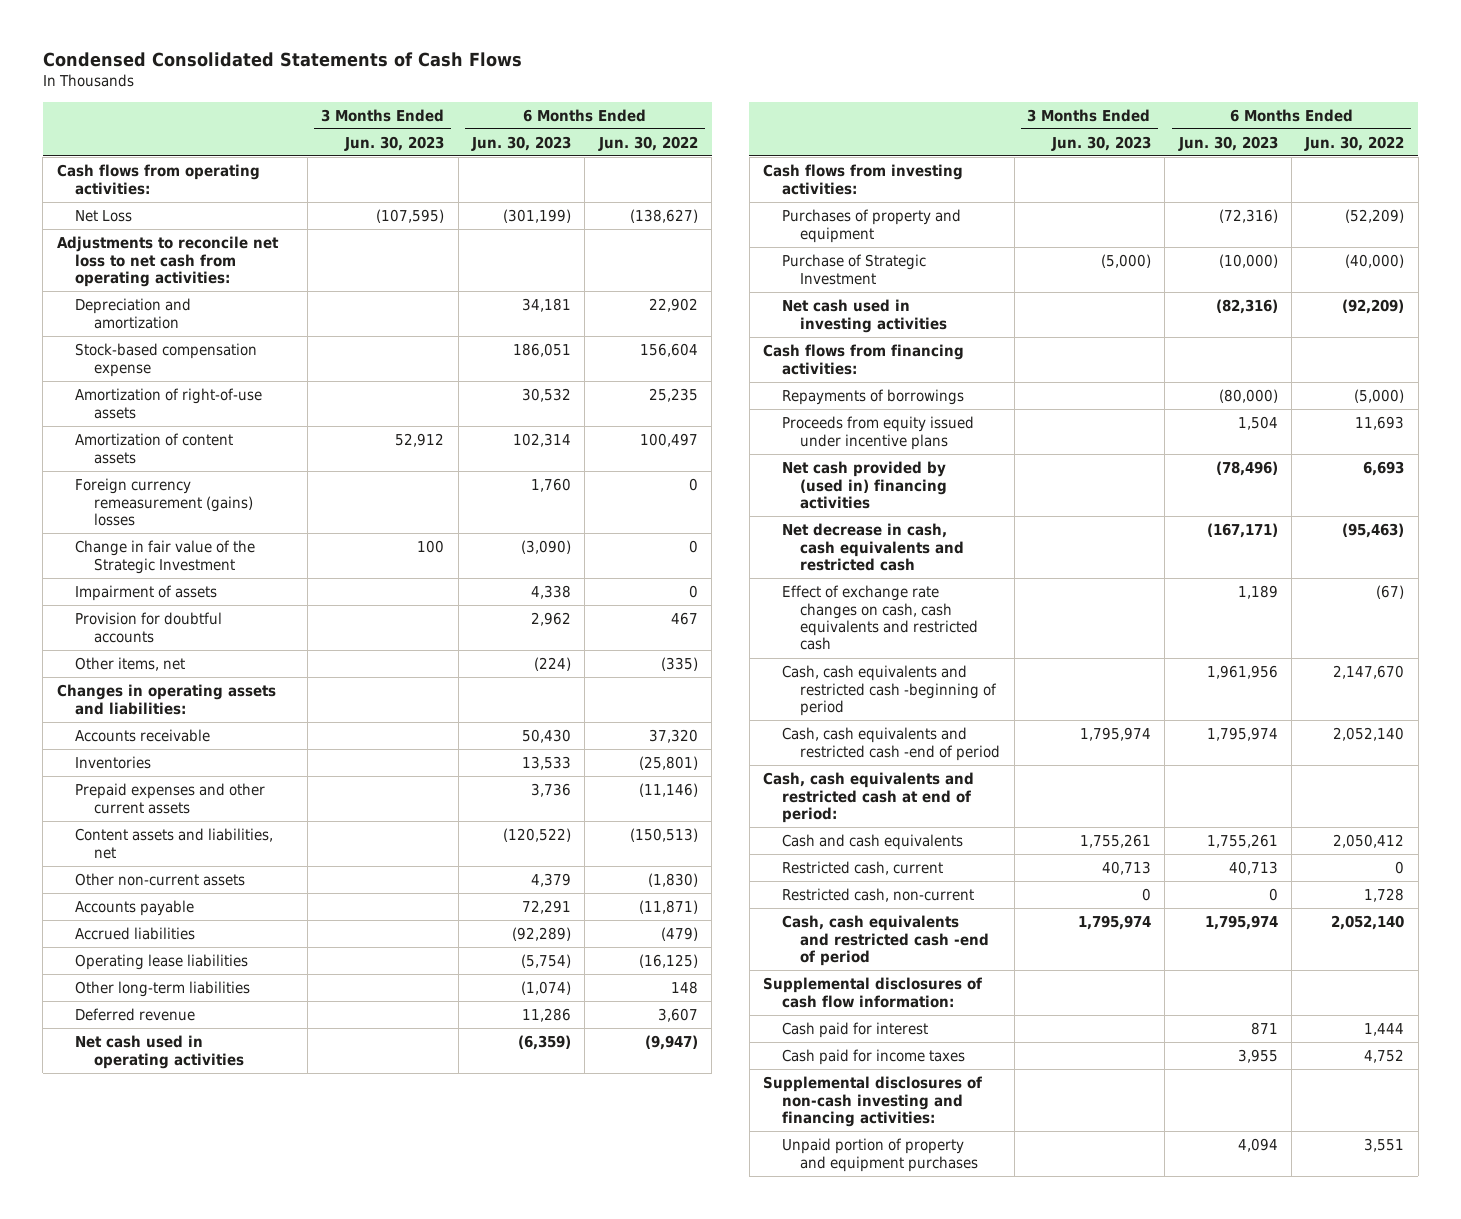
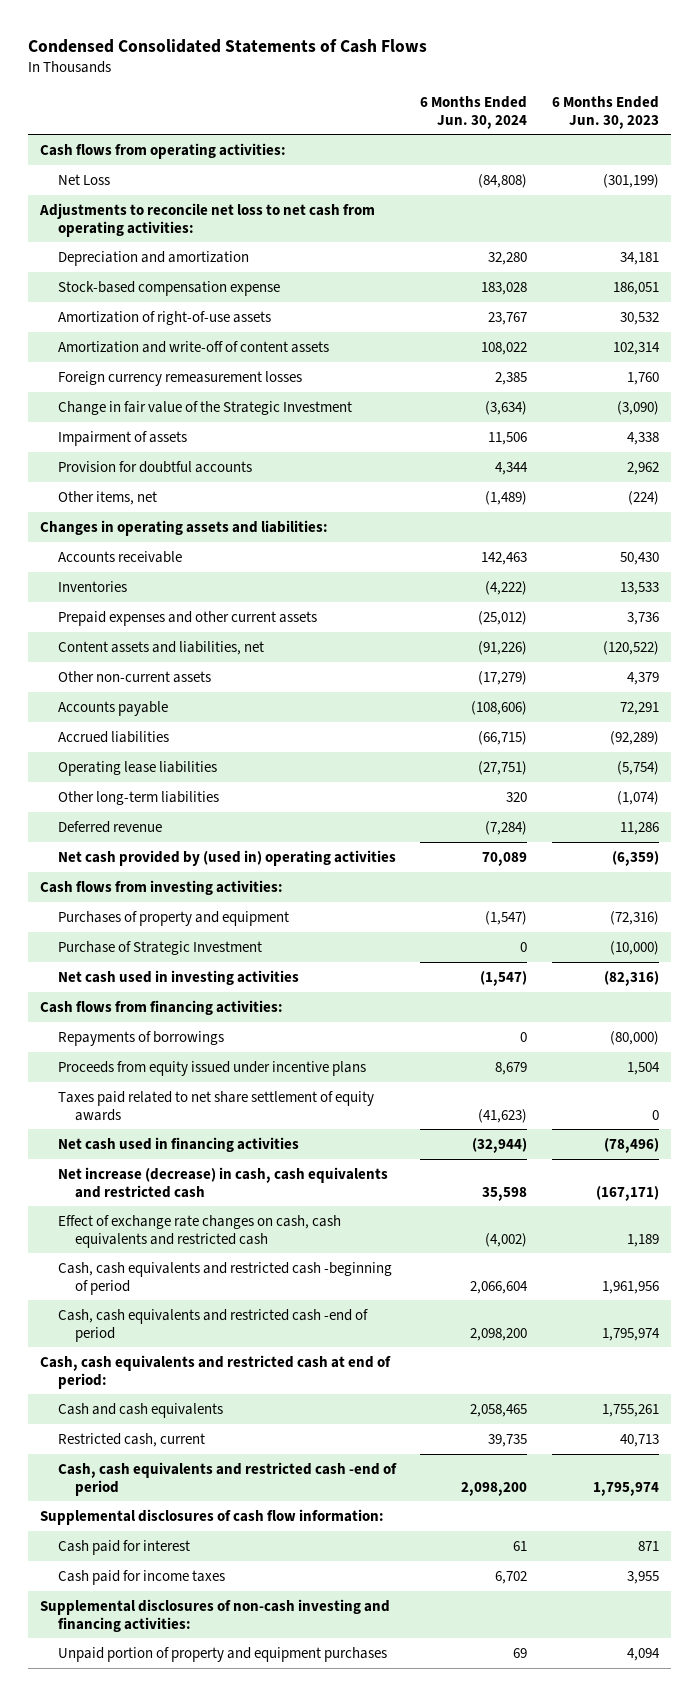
- | 3 Months Ended Jun. 30, 2023 | 6 Months Ended Jun. 30, 2023 | 6 Months Ended Jun. 30, 2022
+ | 6 Months Ended Jun. 30, 2024 | 6 Months Ended Jun. 30, 2023
- Amortization of content assets | 52,912 | 102,314 | 100,497
- Foreign currency remeasurement (gains) losses | | 1,760 | 0
+ Amortization and write-off of content assets | 108,022 | 102,314
+ Foreign currency remeasurement losses | 2,385 | 1,760
- Net cash used in operating activities | | (6,359) | (9,947)
+ Net cash provided by (used in) operating activities | 70,089 | (6,359)
- Net cash provided by (used in) financing activities | | (78,496) | 6,693
- Net decrease in cash, cash equivalents and restricted cash | | (167,171) | (95,463)
+ Taxes paid related to net share settlement of equity awards | (41,623) | 0
+ Net cash used in financing activities | (32,944) | (78,496)
+ Net increase (decrease) in cash, cash equivalents and restricted cash | 35,598 | (167,171)
- Restricted cash, non-current | 0 | 0 | 1,728

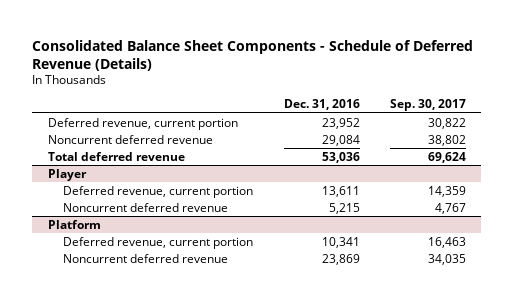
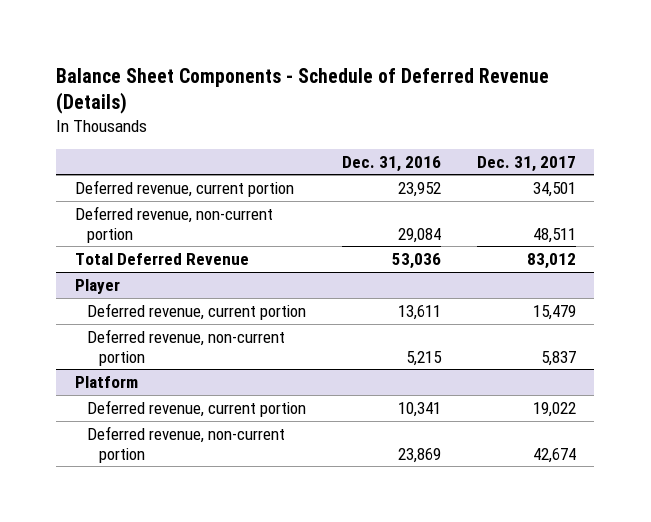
- Consolidated Balance Sheet Components - Schedule of Deferred Revenue (Details)
+ Balance Sheet Components - Schedule of Deferred Revenue (Details)
- | Dec. 31, 2016 | Sep. 30, 2017
+ | Dec. 31, 2016 | Dec. 31, 2017
- Noncurrent deferred revenue | 29,084 | 38,802
- Total deferred revenue | 53,036 | 69,624
+ Deferred revenue, non-current portion | 29,084 | 48,511
+ Total Deferred Revenue | 53,036 | 83,012
@ Player
- Noncurrent deferred revenue | 5,215 | 4,767
+ Deferred revenue, non-current portion | 5,215 | 5,837
@ Platform
- Noncurrent deferred revenue | 23,869 | 34,035
+ Deferred revenue, non-current portion | 23,869 | 42,674

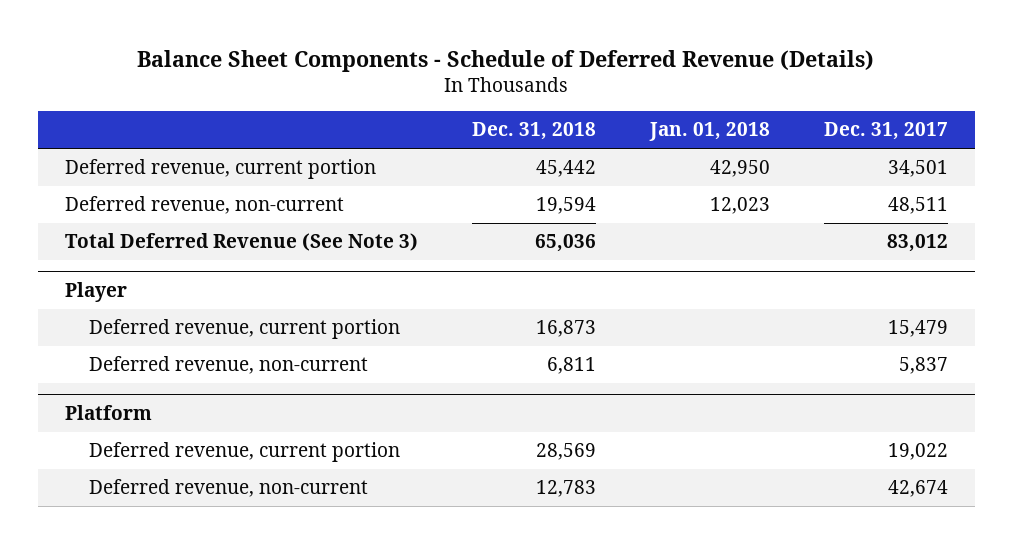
- | Dec. 31, 2016 | Dec. 31, 2017
+ | Dec. 31, 2018 | Jan. 01, 2018 | Dec. 31, 2017
- Deferred revenue, non-current portion | 29,084 | 48,511
- Total Deferred Revenue | 53,036 | 83,012
+ Deferred revenue, non-current | 19,594 | 12,023 | 48,511
+ Total Deferred Revenue (See Note 3) | 65,036 | | 83,012
@ Player
- Deferred revenue, non-current portion | 5,215 | 5,837
+ Deferred revenue, non-current | 6,811 | | 5,837
@ Platform
- Deferred revenue, non-current portion | 23,869 | 42,674
+ Deferred revenue, non-current | 12,783 | | 42,674

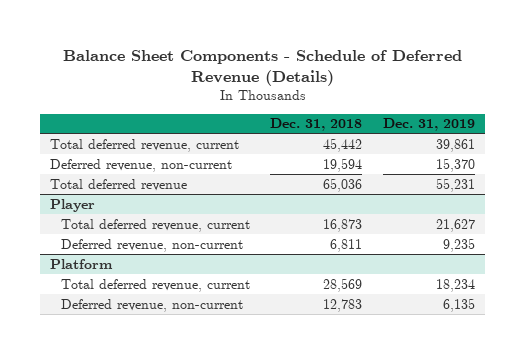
- | Dec. 31, 2018 | Jan. 01, 2018 | Dec. 31, 2017
+ | Dec. 31, 2018 | Dec. 31, 2019
- Deferred revenue, current portion | 45,442 | 42,950 | 34,501
+ Total deferred revenue, current | 45,442 | 39,861
- Total Deferred Revenue (See Note 3) | 65,036 | | 83,012
+ Total deferred revenue | 65,036 | 55,231
@ Player
- Deferred revenue, current portion | 16,873 | | 15,479
+ Total deferred revenue, current | 16,873 | 21,627
@ Platform
- Deferred revenue, current portion | 28,569 | | 19,022
+ Total deferred revenue, current | 28,569 | 18,234

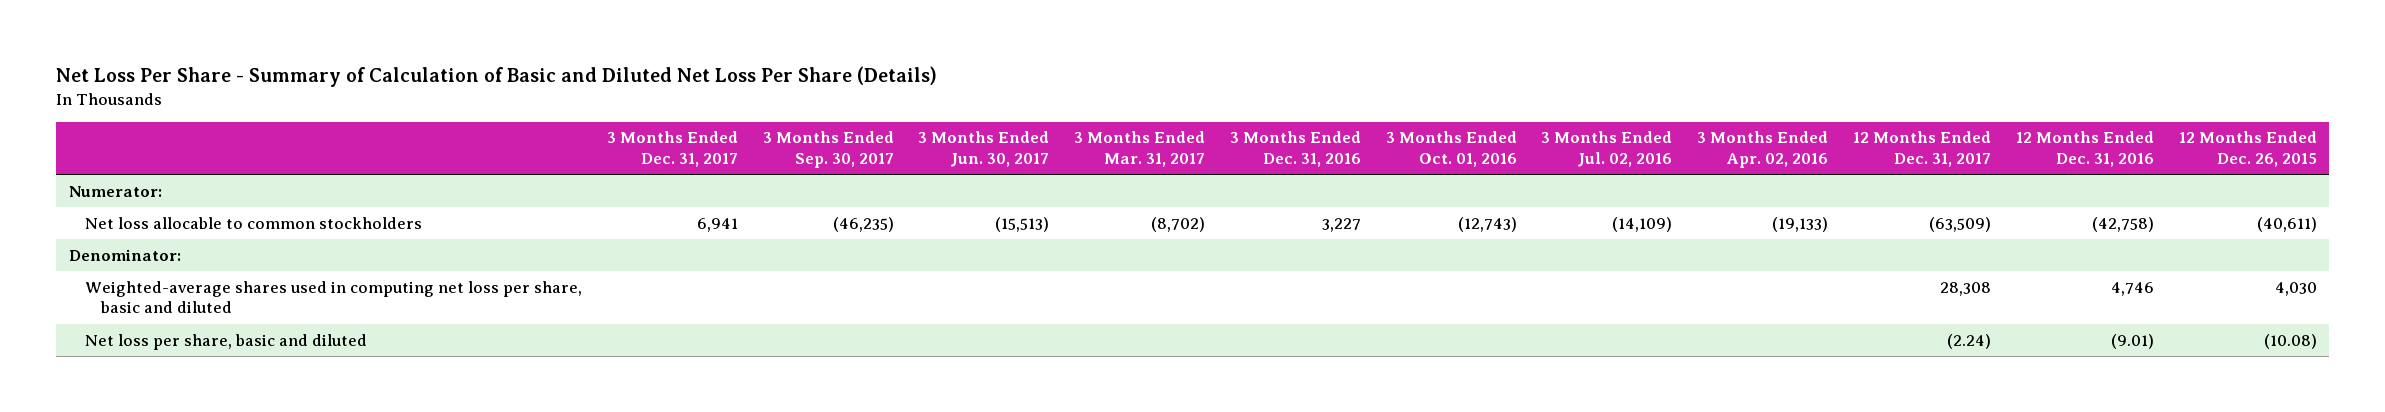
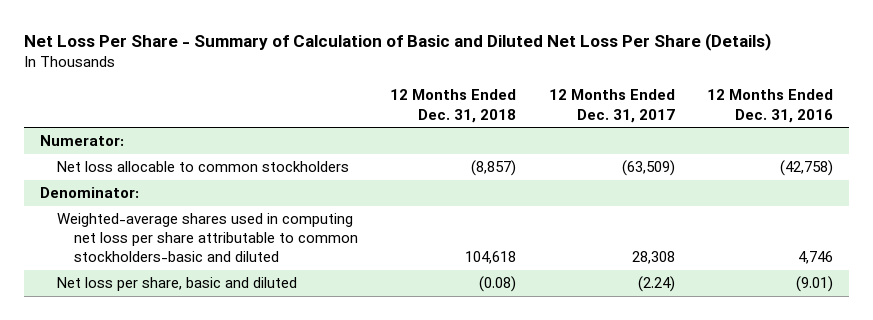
- | 3 Months Ended Dec. 31, 2017 | 3 Months Ended Sep. 30, 2017 | 3 Months Ended Jun. 30, 2017 | 3 Months Ended Mar. 31, 2017 | 3 Months Ended Dec. 31, 2016 | 3 Months Ended Oct. 01, 2016 | 3 Months Ended Jul. 02, 2016 | 3 Months Ended Apr. 02, 2016 | 12 Months Ended Dec. 31, 2017 | 12 Months Ended Dec. 31, 2016 | 12 Months Ended Dec. 26, 2015
+ | 12 Months Ended Dec. 31, 2018 | 12 Months Ended Dec. 31, 2017 | 12 Months Ended Dec. 31, 2016
- Weighted-average shares used in computing net loss per share, basic and diluted | | | | | | | | | 28,308 | 4,746 | 4,030
+ Weighted-average shares used in computing net loss per share attributable to common stockholders-basic and diluted | 104,618 | 28,308 | 4,746

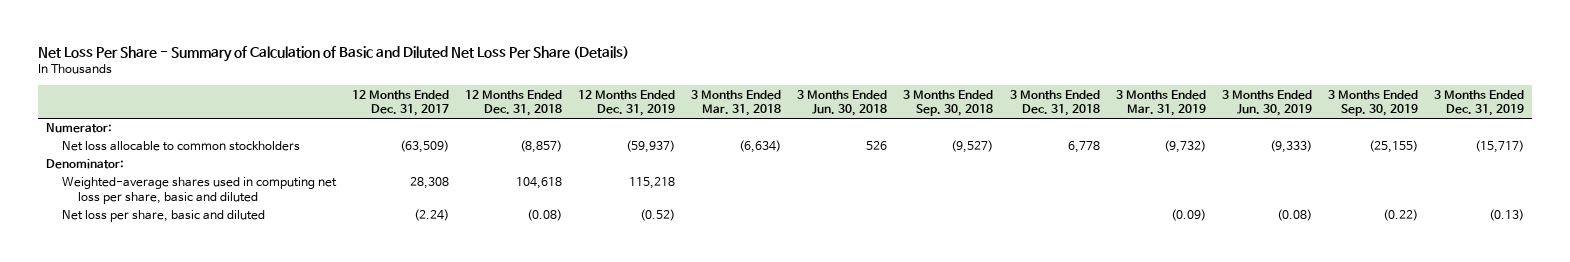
- | 12 Months Ended Dec. 31, 2018 | 12 Months Ended Dec. 31, 2017 | 12 Months Ended Dec. 31, 2016
+ | 12 Months Ended Dec. 31, 2017 | 12 Months Ended Dec. 31, 2018 | 12 Months Ended Dec. 31, 2019 | 3 Months Ended Mar. 31, 2018 | 3 Months Ended Jun. 30, 2018 | 3 Months Ended Sep. 30, 2018 | 3 Months Ended Dec. 31, 2018 | 3 Months Ended Mar. 31, 2019 | 3 Months Ended Jun. 30, 2019 | 3 Months Ended Sep. 30, 2019 | 3 Months Ended Dec. 31, 2019
- Weighted-average shares used in computing net loss per share attributable to common stockholders-basic and diluted | 104,618 | 28,308 | 4,746
+ Weighted-average shares used in computing net loss per share, basic and diluted | 28,308 | 104,618 | 115,218 | | | | | | | |

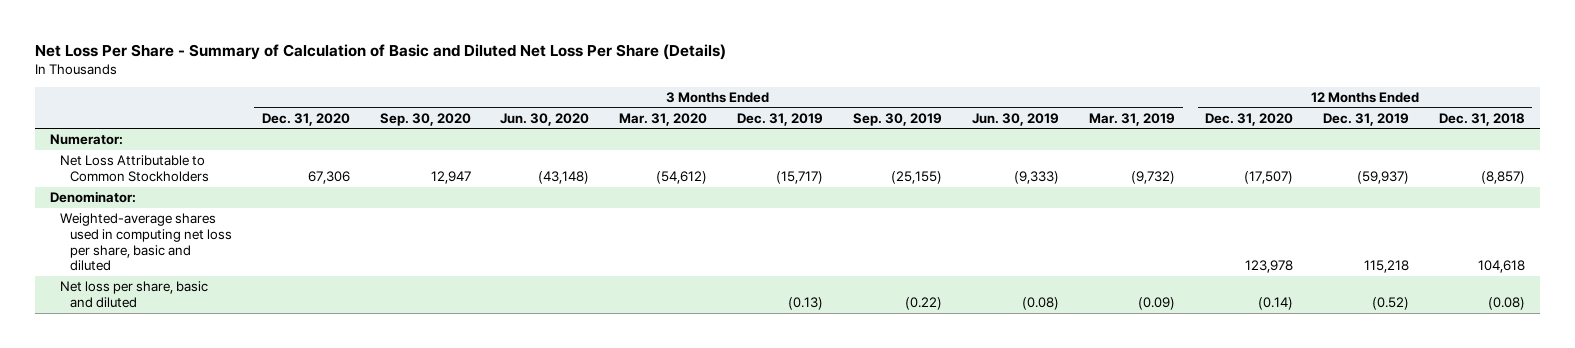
- | 12 Months Ended Dec. 31, 2017 | 12 Months Ended Dec. 31, 2018 | 12 Months Ended Dec. 31, 2019 | 3 Months Ended Mar. 31, 2018 | 3 Months Ended Jun. 30, 2018 | 3 Months Ended Sep. 30, 2018 | 3 Months Ended Dec. 31, 2018 | 3 Months Ended Mar. 31, 2019 | 3 Months Ended Jun. 30, 2019 | 3 Months Ended Sep. 30, 2019 | 3 Months Ended Dec. 31, 2019
+ | 3 Months Ended Dec. 31, 2020 | 3 Months Ended Sep. 30, 2020 | 3 Months Ended Jun. 30, 2020 | 3 Months Ended Mar. 31, 2020 | 3 Months Ended Dec. 31, 2019 | 3 Months Ended Sep. 30, 2019 | 3 Months Ended Jun. 30, 2019 | 3 Months Ended Mar. 31, 2019 | 12 Months Ended Dec. 31, 2020 | 12 Months Ended Dec. 31, 2019 | 12 Months Ended Dec. 31, 2018
- Net loss allocable to common stockholders | (63,509) | (8,857) | (59,937) | (6,634) | 526 | (9,527) | 6,778 | (9,732) | (9,333) | (25,155) | (15,717)
+ Net Loss Attributable to Common Stockholders | 67,306 | 12,947 | (43,148) | (54,612) | (15,717) | (25,155) | (9,333) | (9,732) | (17,507) | (59,937) | (8,857)

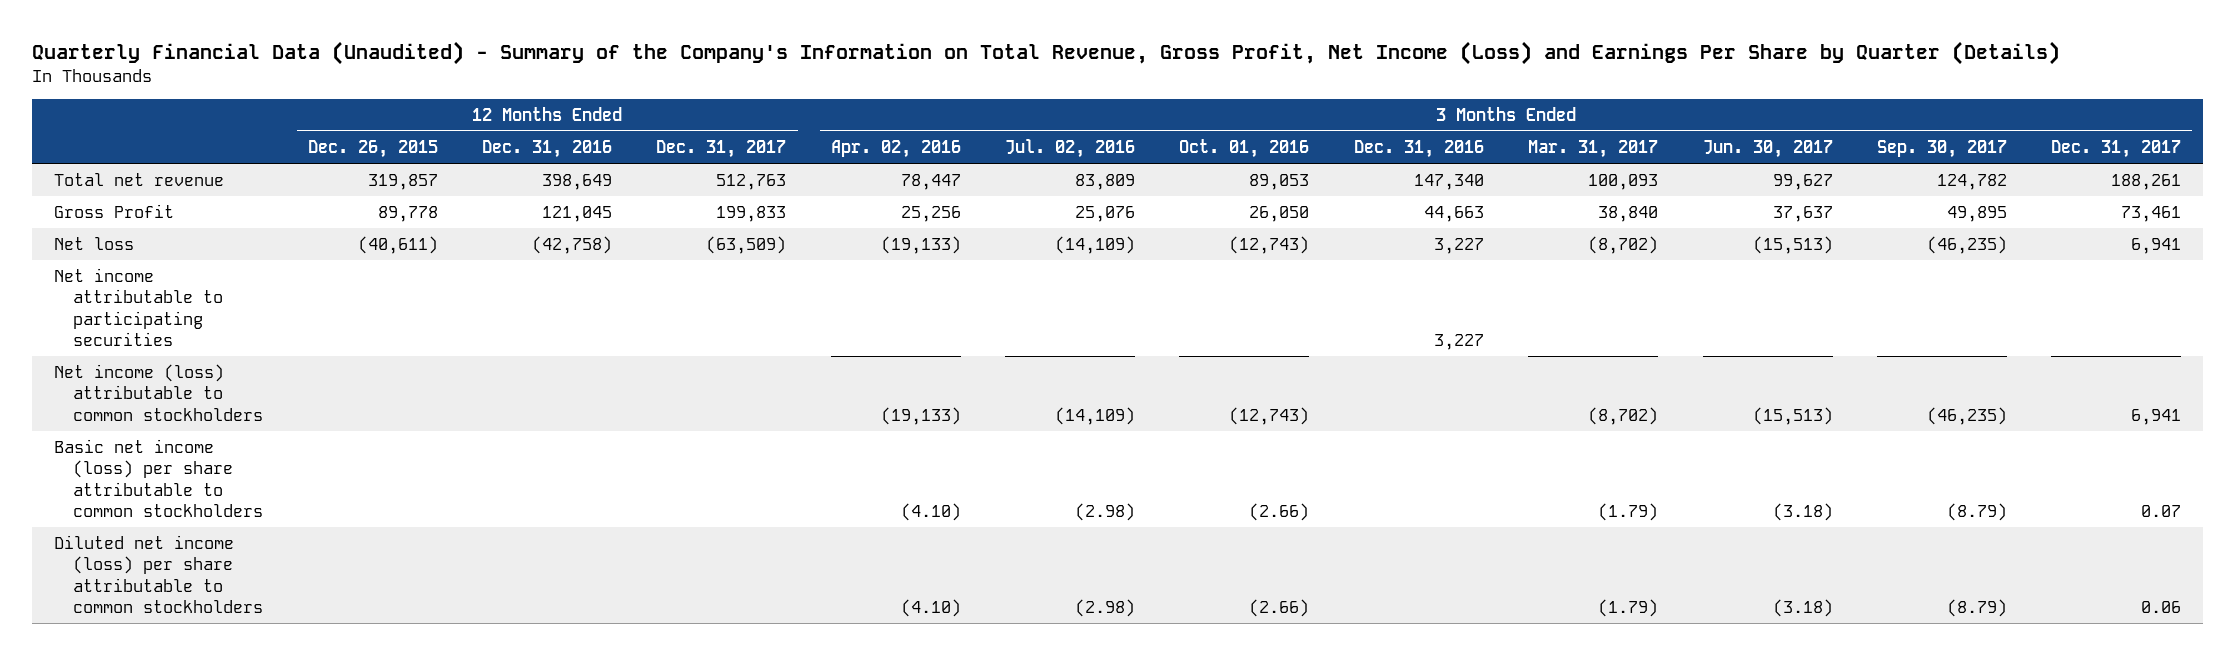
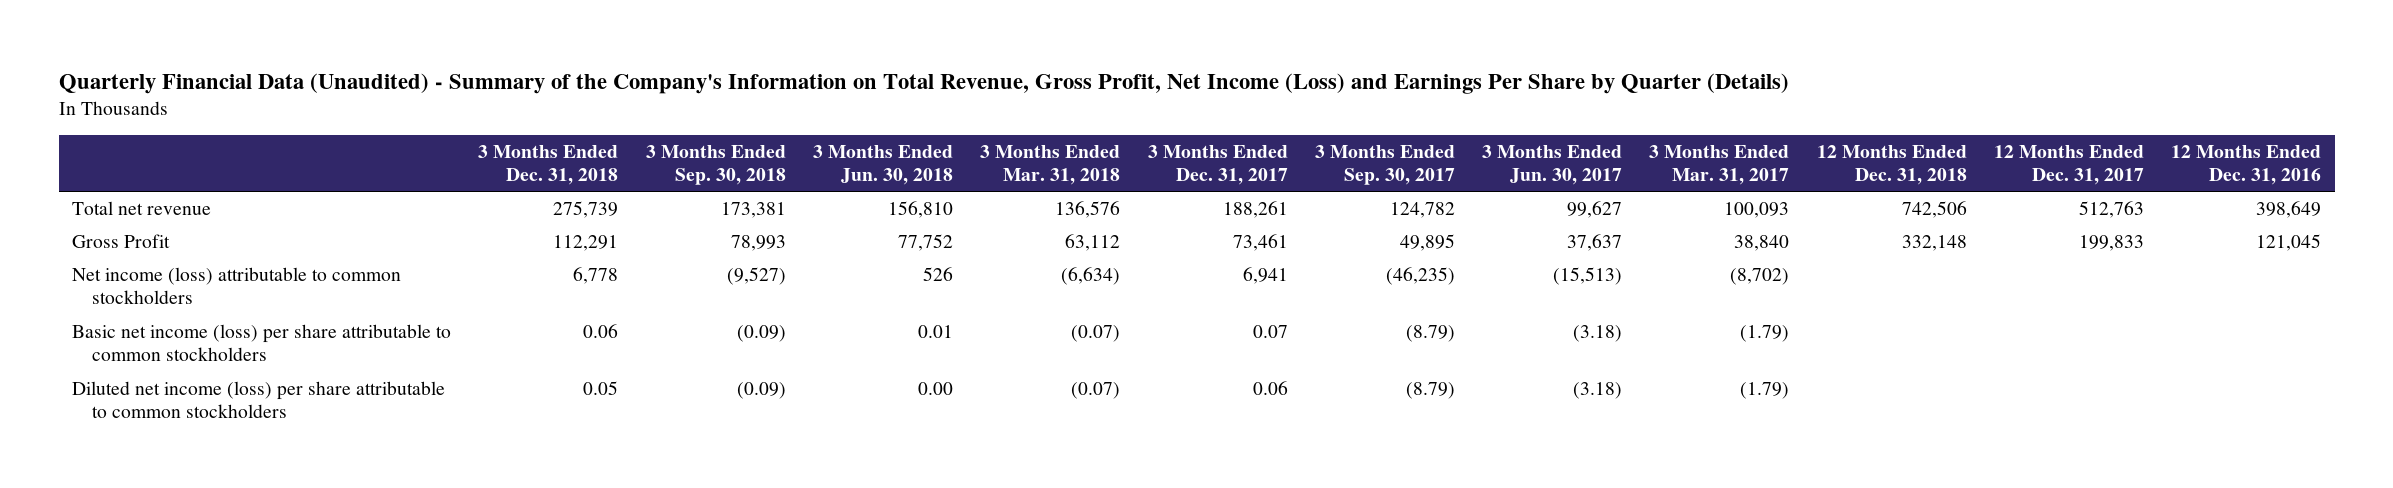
- | 12 Months Ended Dec. 26, 2015 | 12 Months Ended Dec. 31, 2016 | 12 Months Ended Dec. 31, 2017 | 3 Months Ended Apr. 02, 2016 | 3 Months Ended Jul. 02, 2016 | 3 Months Ended Oct. 01, 2016 | 3 Months Ended Dec. 31, 2016 | 3 Months Ended Mar. 31, 2017 | 3 Months Ended Jun. 30, 2017 | 3 Months Ended Sep. 30, 2017 | 3 Months Ended Dec. 31, 2017
+ | 3 Months Ended Dec. 31, 2018 | 3 Months Ended Sep. 30, 2018 | 3 Months Ended Jun. 30, 2018 | 3 Months Ended Mar. 31, 2018 | 3 Months Ended Dec. 31, 2017 | 3 Months Ended Sep. 30, 2017 | 3 Months Ended Jun. 30, 2017 | 3 Months Ended Mar. 31, 2017 | 12 Months Ended Dec. 31, 2018 | 12 Months Ended Dec. 31, 2017 | 12 Months Ended Dec. 31, 2016
- Net loss | (40,611) | (42,758) | (63,509) | (19,133) | (14,109) | (12,743) | 3,227 | (8,702) | (15,513) | (46,235) | 6,941
- Net income attributable to participating securities | | | | | | | 3,227 | | | |

